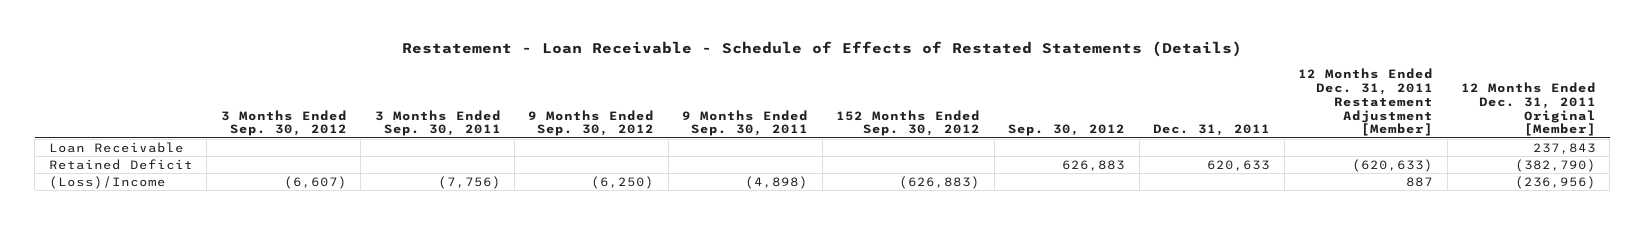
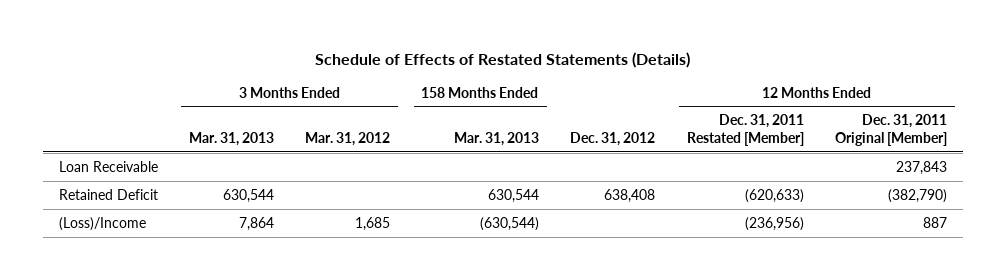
- Restatement - Loan Receivable - Schedule of Effects of Restated Statements (Details)
+ Schedule of Effects of Restated Statements (Details)
- | 3 Months Ended Sep. 30, 2012 | 3 Months Ended Sep. 30, 2011 | 9 Months Ended Sep. 30, 2012 | 9 Months Ended Sep. 30, 2011 | 152 Months Ended Sep. 30, 2012 | Sep. 30, 2012 | Dec. 31, 2011 | 12 Months Ended Dec. 31, 2011 Restatement Adjustment [Member] | 12 Months Ended Dec. 31, 2011 Original [Member]
+ | 3 Months Ended Mar. 31, 2013 | 3 Months Ended Mar. 31, 2012 | 158 Months Ended Mar. 31, 2013 | Dec. 31, 2012 | 12 Months Ended Dec. 31, 2011 Restated [Member] | 12 Months Ended Dec. 31, 2011 Original [Member]
- (Loss)/Income | (6,607) | (7,756) | (6,250) | (4,898) | (626,883) | | | 887 | (236,956)
+ (Loss)/Income | 7,864 | 1,685 | (630,544) | | (236,956) | 887

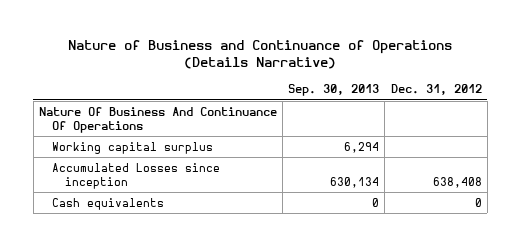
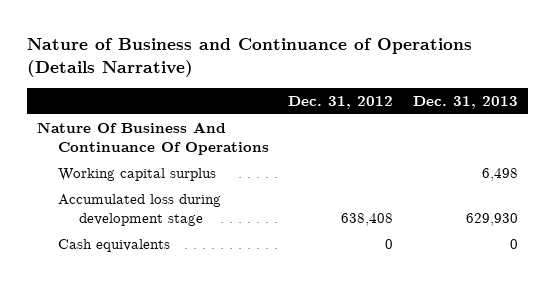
- | Sep. 30, 2013 | Dec. 31, 2012
+ | Dec. 31, 2012 | Dec. 31, 2013
- Accumulated Losses since inception | 630,134 | 638,408
+ Accumulated loss during development stage | 638,408 | 629,930

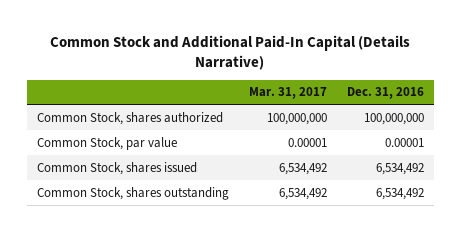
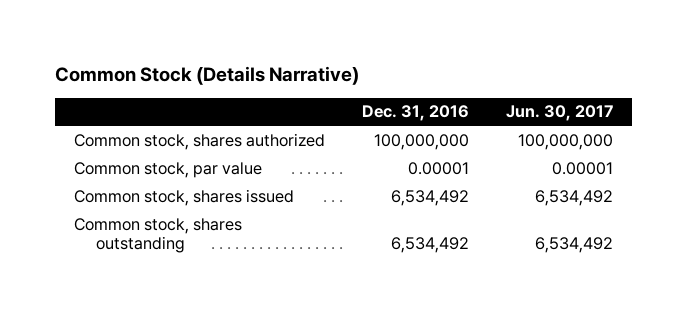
- Common Stock and Additional Paid-In Capital (Details Narrative)
+ Common Stock (Details Narrative)
- | Mar. 31, 2017 | Dec. 31, 2016
+ | Dec. 31, 2016 | Jun. 30, 2017
- Common Stock, shares authorized | 100,000,000 | 100,000,000
- Common Stock, par value | 0.00001 | 0.00001
- Common Stock, shares issued | 6,534,492 | 6,534,492
- Common Stock, shares outstanding | 6,534,492 | 6,534,492
+ Common stock, shares authorized | 100,000,000 | 100,000,000
+ Common stock, par value | 0.00001 | 0.00001
+ Common stock, shares issued | 6,534,492 | 6,534,492
+ Common stock, shares outstanding | 6,534,492 | 6,534,492

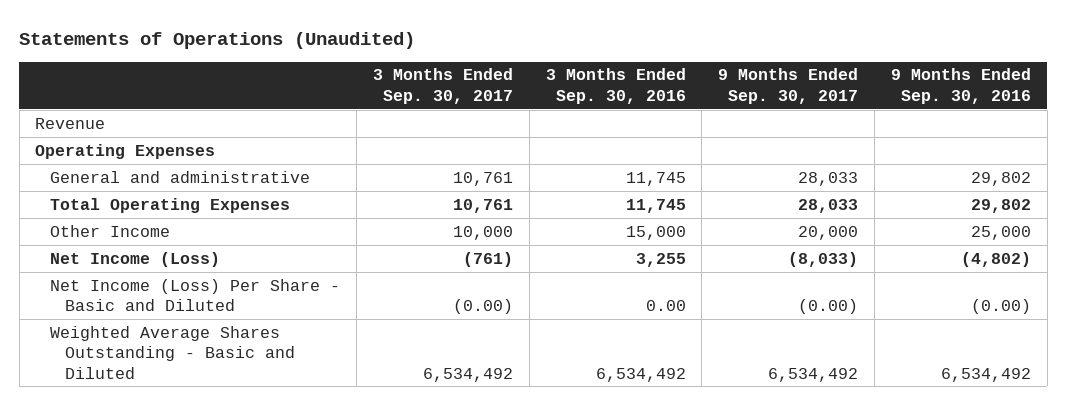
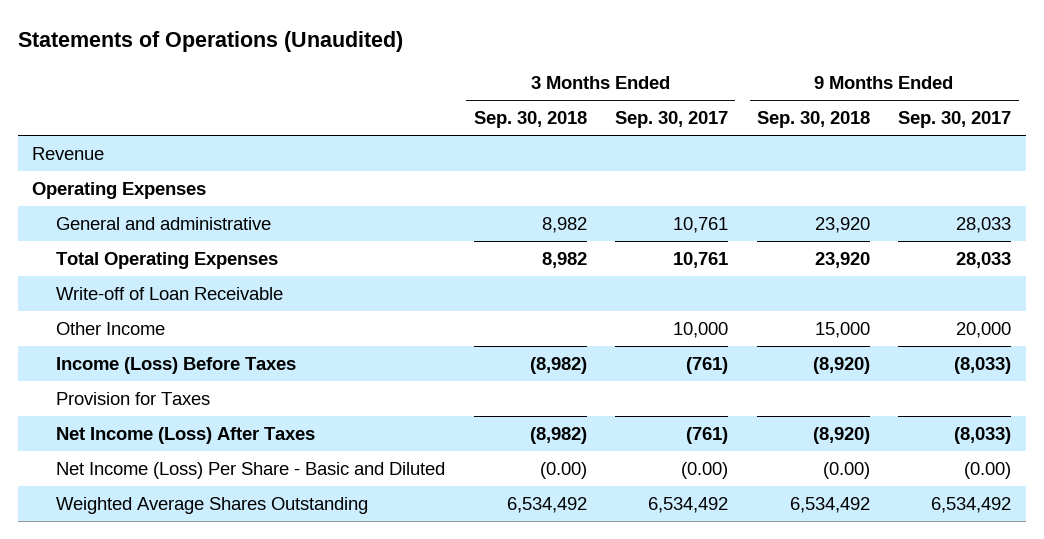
- | 3 Months Ended Sep. 30, 2017 | 3 Months Ended Sep. 30, 2016 | 9 Months Ended Sep. 30, 2017 | 9 Months Ended Sep. 30, 2016
+ | 3 Months Ended Sep. 30, 2018 | 3 Months Ended Sep. 30, 2017 | 9 Months Ended Sep. 30, 2018 | 9 Months Ended Sep. 30, 2017
+ Write-off of Loan Receivable
- Net Income (Loss) | (761) | 3,255 | (8,033) | (4,802)
+ Income (Loss) Before Taxes | (8,982) | (761) | (8,920) | (8,033)
+ Provision for Taxes
+ Net Income (Loss) After Taxes | (8,982) | (761) | (8,920) | (8,033)
- Weighted Average Shares Outstanding - Basic and Diluted | 6,534,492 | 6,534,492 | 6,534,492 | 6,534,492
+ Weighted Average Shares Outstanding | 6,534,492 | 6,534,492 | 6,534,492 | 6,534,492

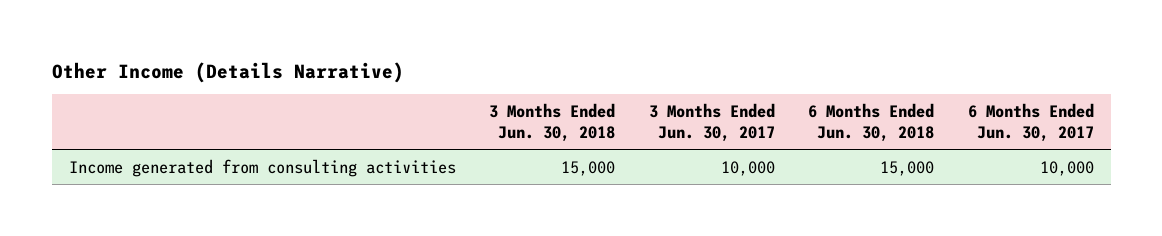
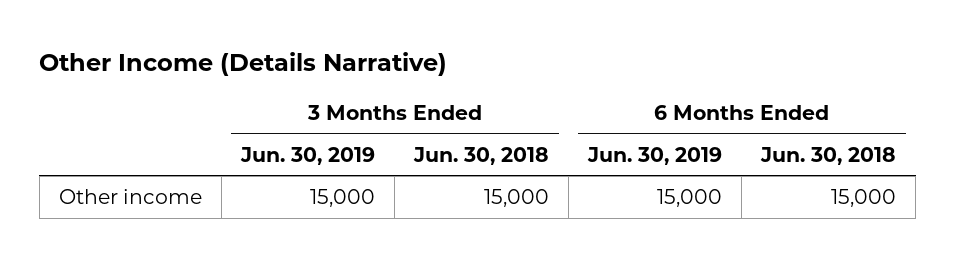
- | 3 Months Ended Jun. 30, 2018 | 3 Months Ended Jun. 30, 2017 | 6 Months Ended Jun. 30, 2018 | 6 Months Ended Jun. 30, 2017
+ | 3 Months Ended Jun. 30, 2019 | 3 Months Ended Jun. 30, 2018 | 6 Months Ended Jun. 30, 2019 | 6 Months Ended Jun. 30, 2018
- Income generated from consulting activities | 15,000 | 10,000 | 15,000 | 10,000
+ Other income | 15,000 | 15,000 | 15,000 | 15,000

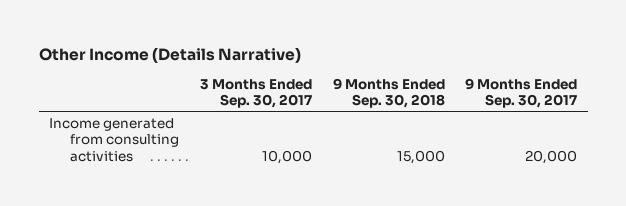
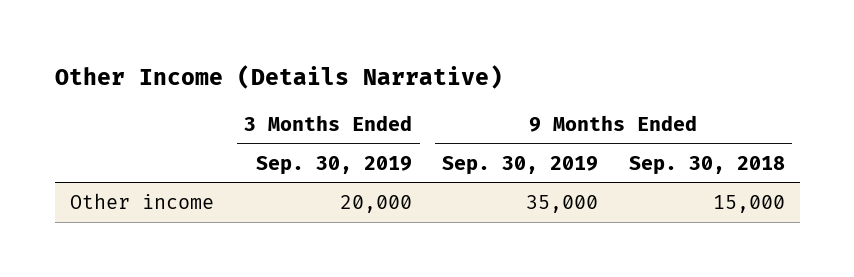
- | 3 Months Ended Sep. 30, 2017 | 9 Months Ended Sep. 30, 2018 | 9 Months Ended Sep. 30, 2017
+ | 3 Months Ended Sep. 30, 2019 | 9 Months Ended Sep. 30, 2019 | 9 Months Ended Sep. 30, 2018
- Income generated from consulting activities | 10,000 | 15,000 | 20,000
+ Other income | 20,000 | 35,000 | 15,000

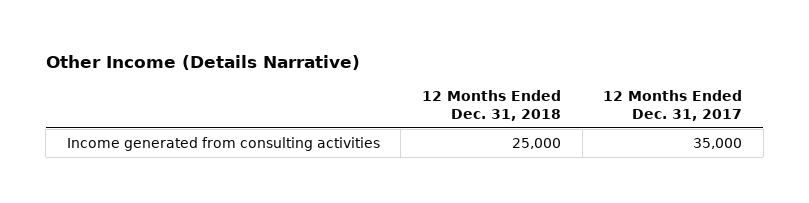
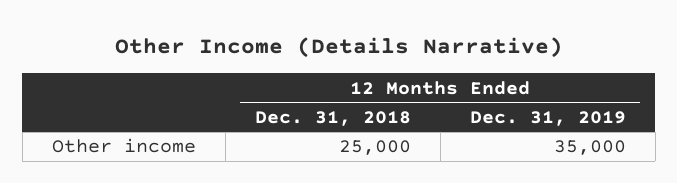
- | 12 Months Ended Dec. 31, 2018 | 12 Months Ended Dec. 31, 2017
+ | 12 Months Ended Dec. 31, 2018 | 12 Months Ended Dec. 31, 2019
- Income generated from consulting activities | 25,000 | 35,000
+ Other income | 25,000 | 35,000

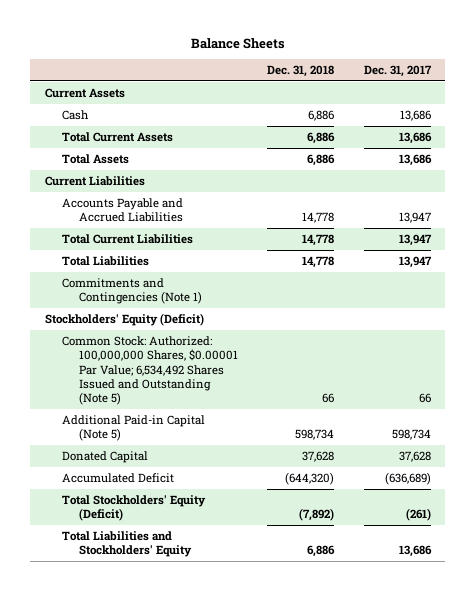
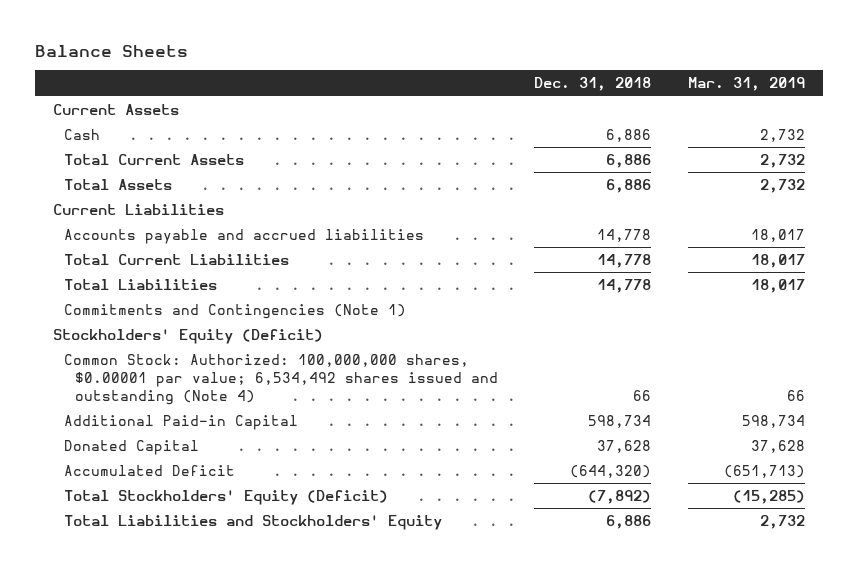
- | Dec. 31, 2018 | Dec. 31, 2017
+ | Dec. 31, 2018 | Mar. 31, 2019
- Accounts Payable and Accrued Liabilities | 14,778 | 13,947
+ Accounts payable and accrued liabilities | 14,778 | 18,017
- Common Stock: Authorized: 100,000,000 Shares, $0.00001 Par Value; 6,534,492 Shares Issued and Outstanding (Note 5) | 66 | 66
- Additional Paid-in Capital (Note 5) | 598,734 | 598,734
+ Common Stock: Authorized: 100,000,000 shares, $0.00001 par value; 6,534,492 shares issued and outstanding (Note 4) | 66 | 66
+ Additional Paid-in Capital | 598,734 | 598,734

